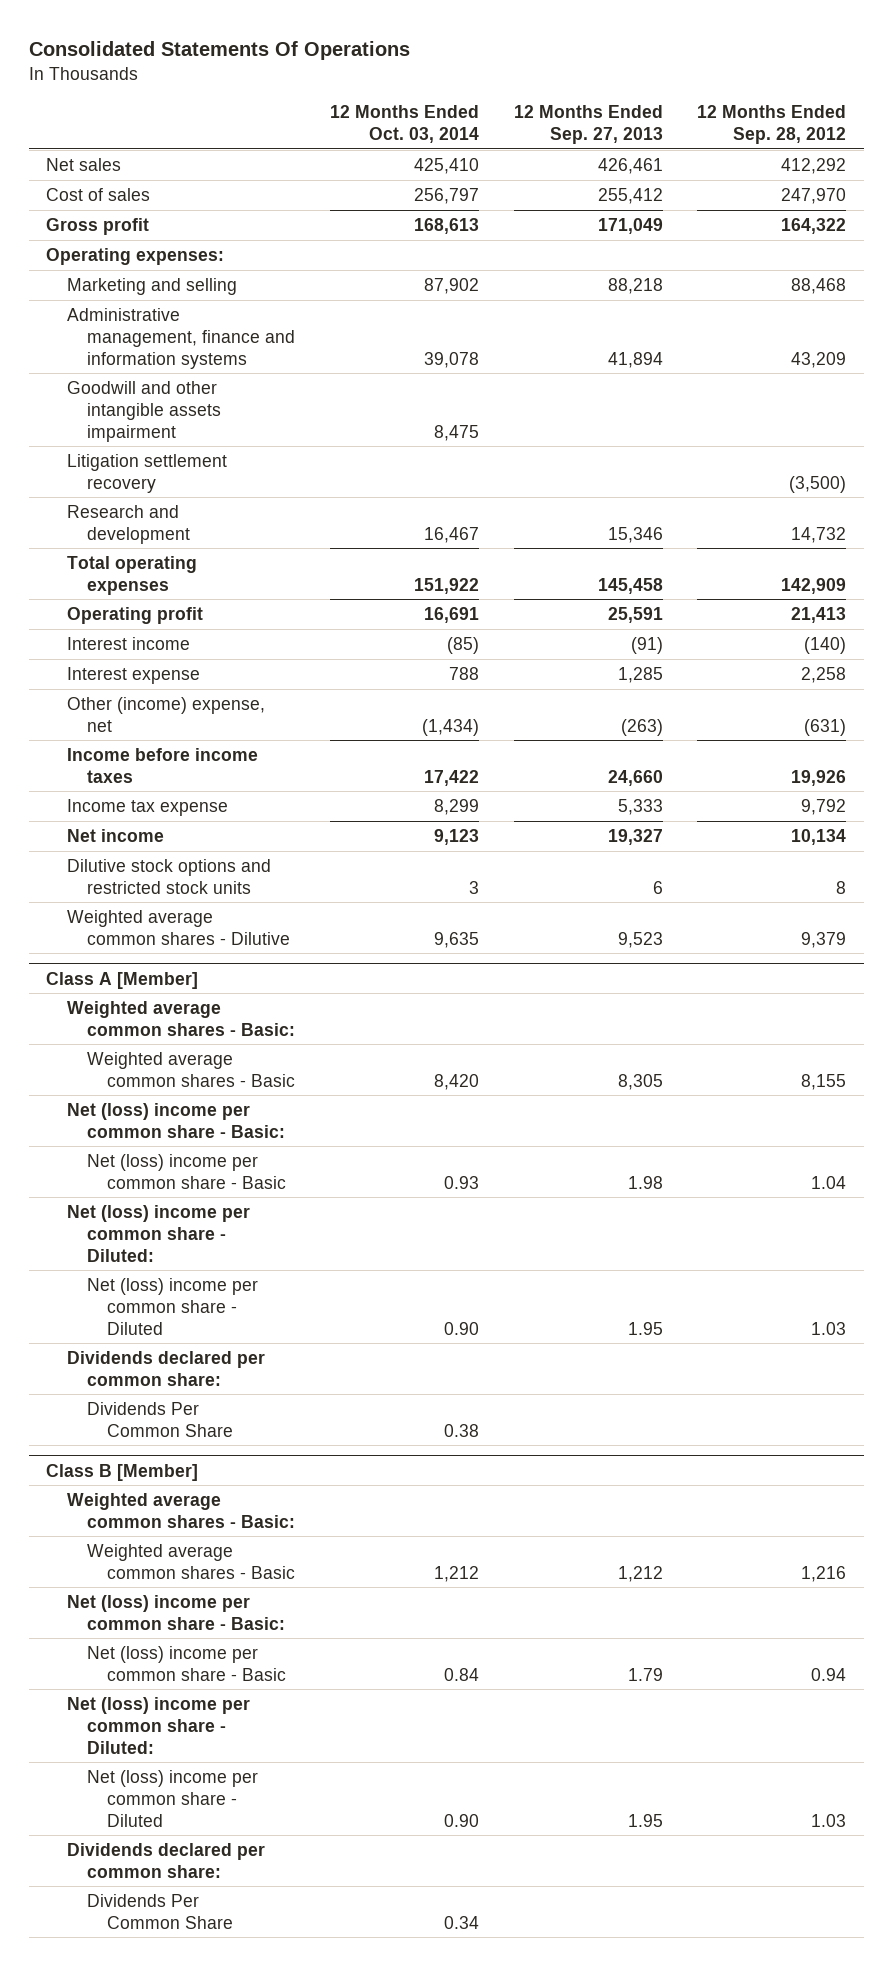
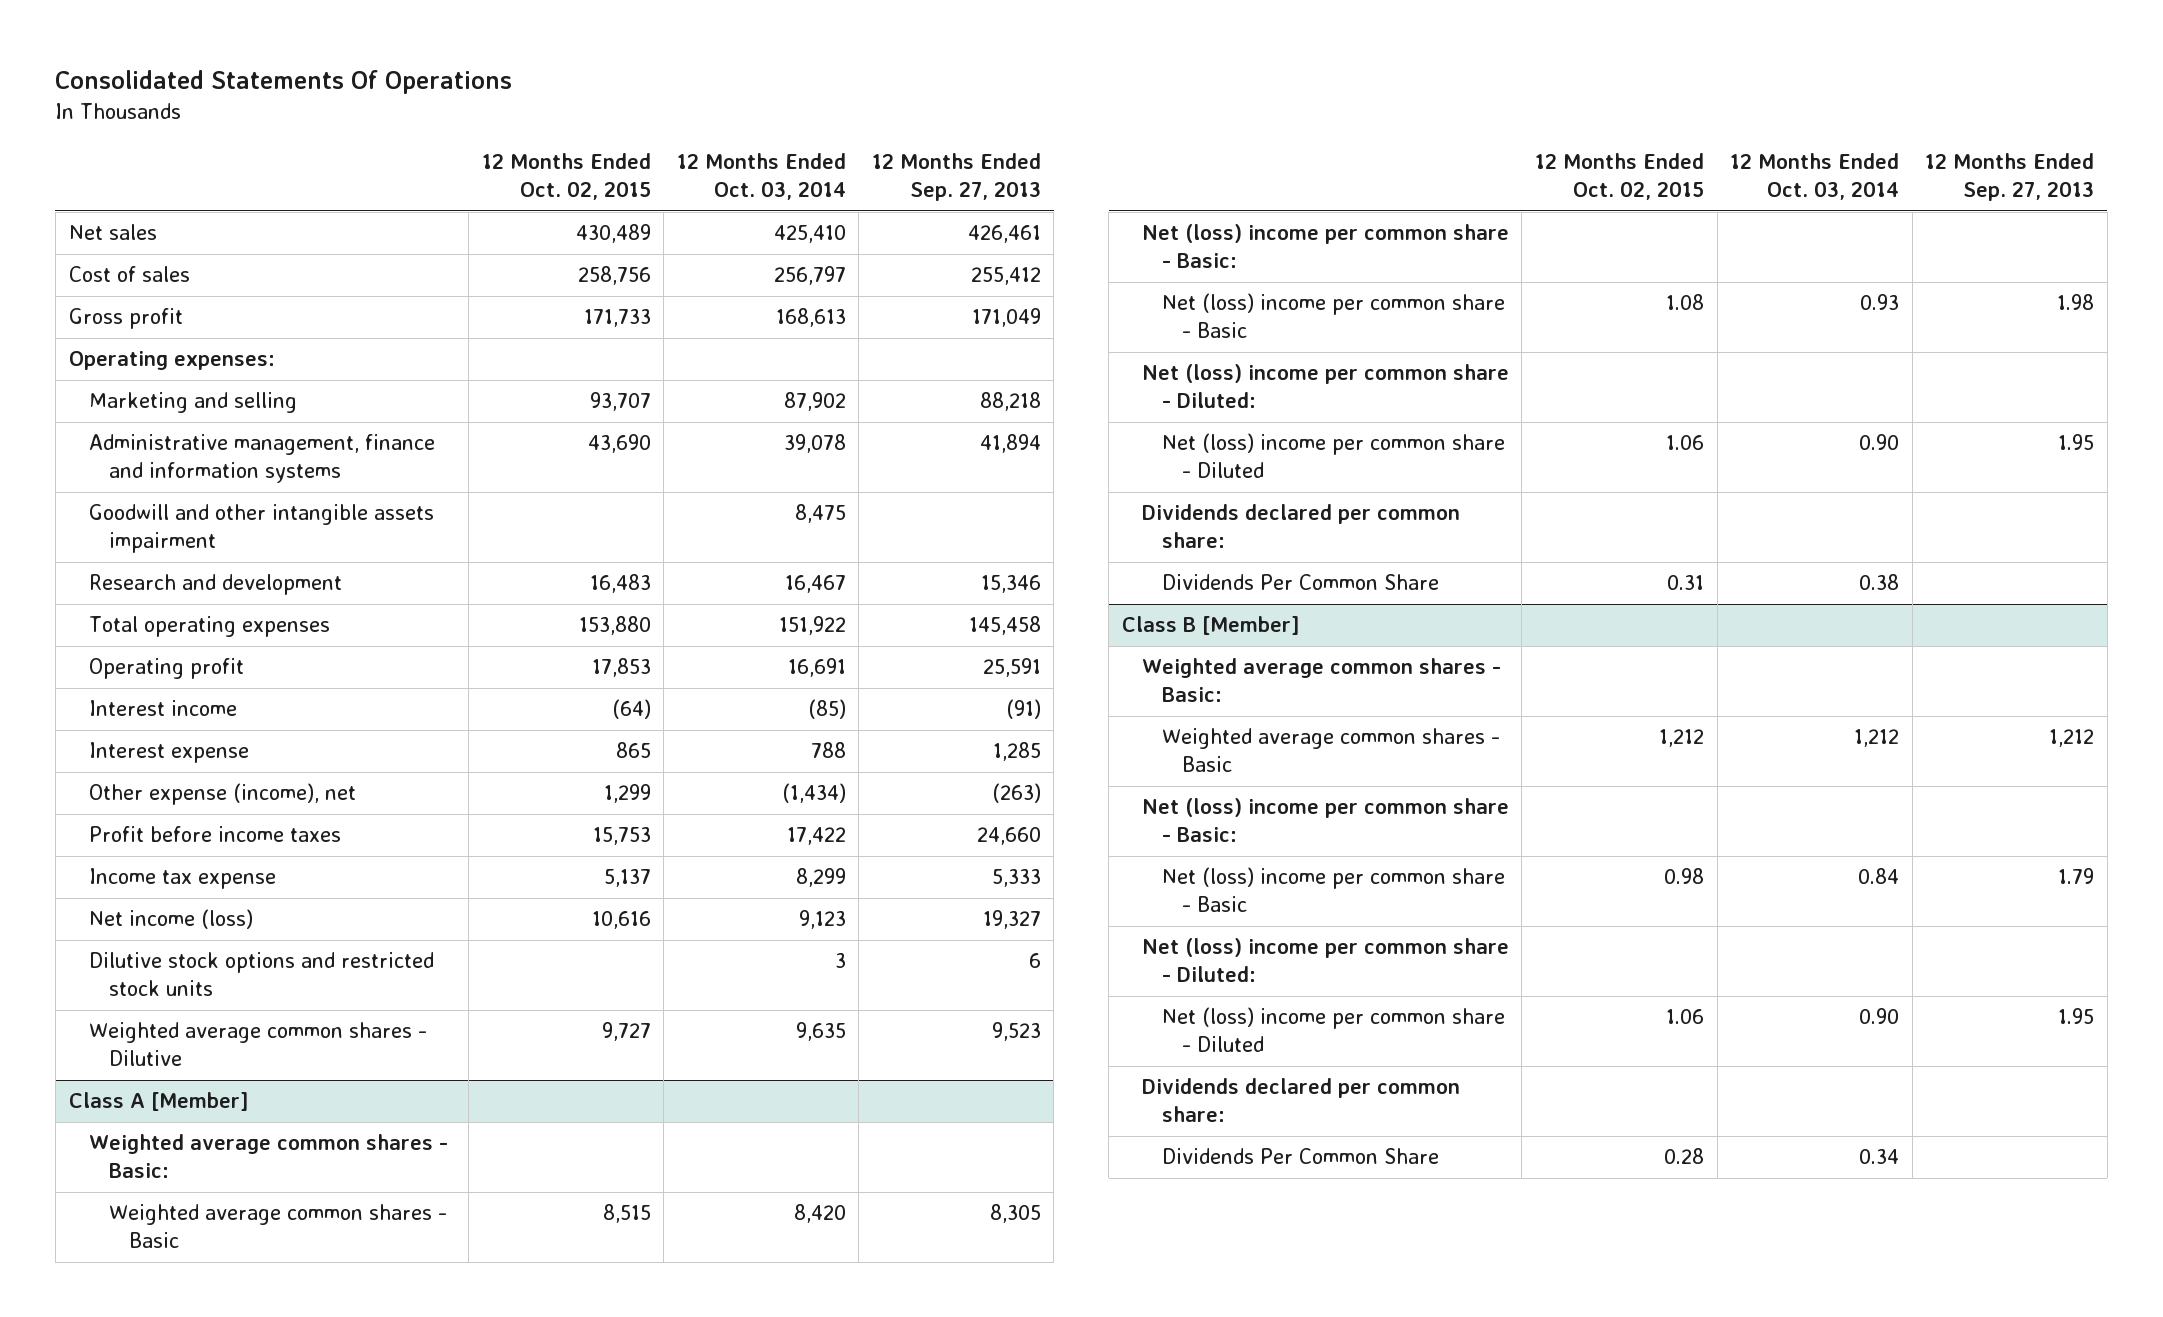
- | 12 Months Ended Oct. 03, 2014 | 12 Months Ended Sep. 27, 2013 | 12 Months Ended Sep. 28, 2012
+ | 12 Months Ended Oct. 02, 2015 | 12 Months Ended Oct. 03, 2014 | 12 Months Ended Sep. 27, 2013
- Litigation settlement recovery | | | (3,500)
- Other (income) expense, net | (1,434) | (263) | (631)
- Income before income taxes | 17,422 | 24,660 | 19,926
+ Other expense (income), net | 1,299 | (1,434) | (263)
+ Profit before income taxes | 15,753 | 17,422 | 24,660
- Net income | 9,123 | 19,327 | 10,134
+ Net income (loss) | 10,616 | 9,123 | 19,327

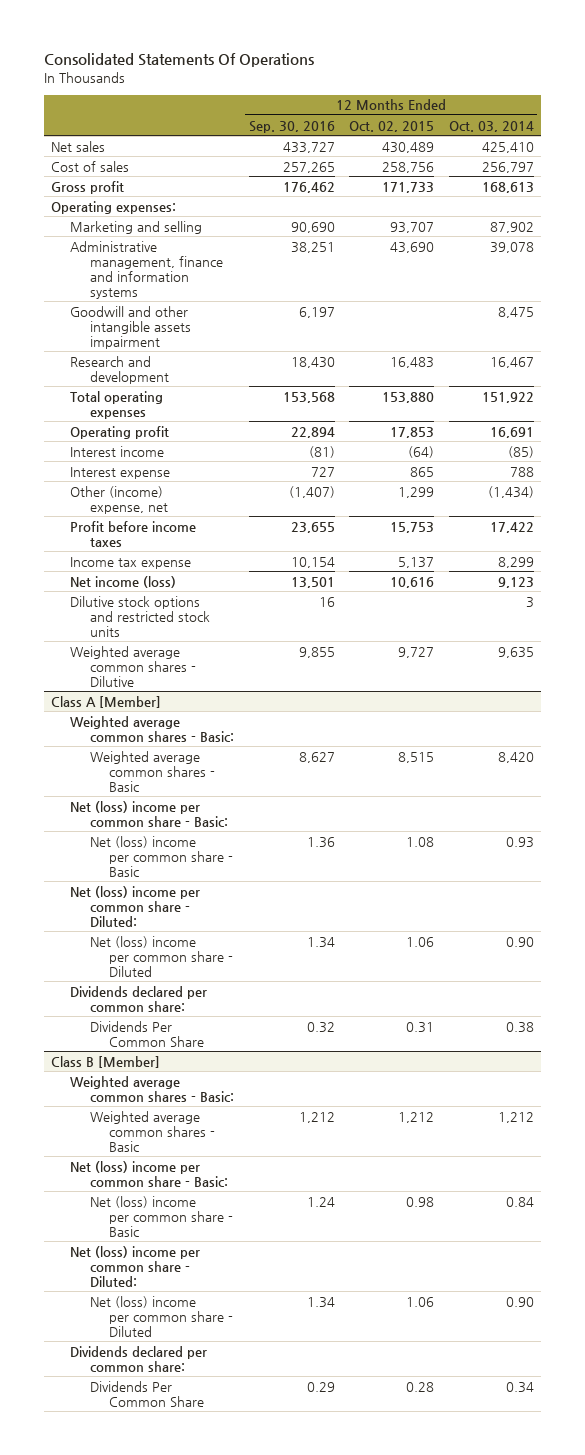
- | 12 Months Ended Oct. 02, 2015 | 12 Months Ended Oct. 03, 2014 | 12 Months Ended Sep. 27, 2013
+ | 12 Months Ended Sep. 30, 2016 | 12 Months Ended Oct. 02, 2015 | 12 Months Ended Oct. 03, 2014
- Other expense (income), net | 1,299 | (1,434) | (263)
+ Other (income) expense, net | (1,407) | 1,299 | (1,434)

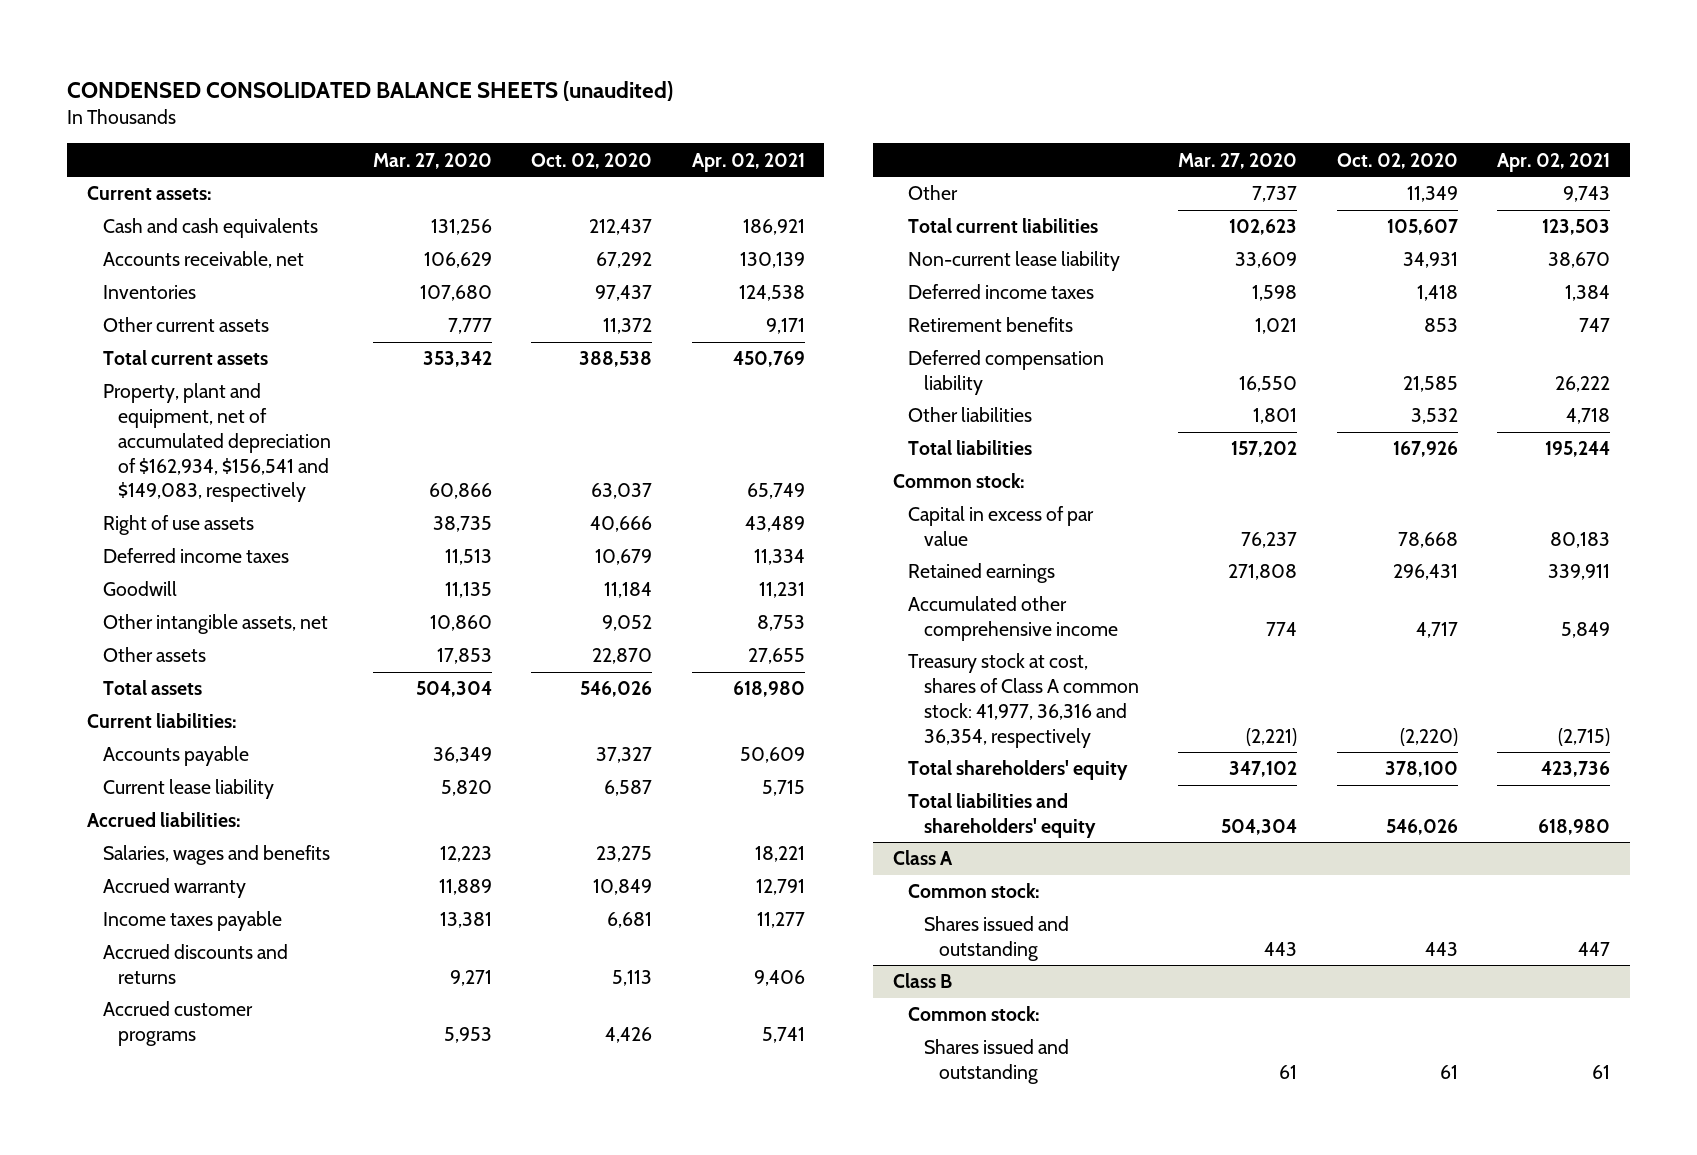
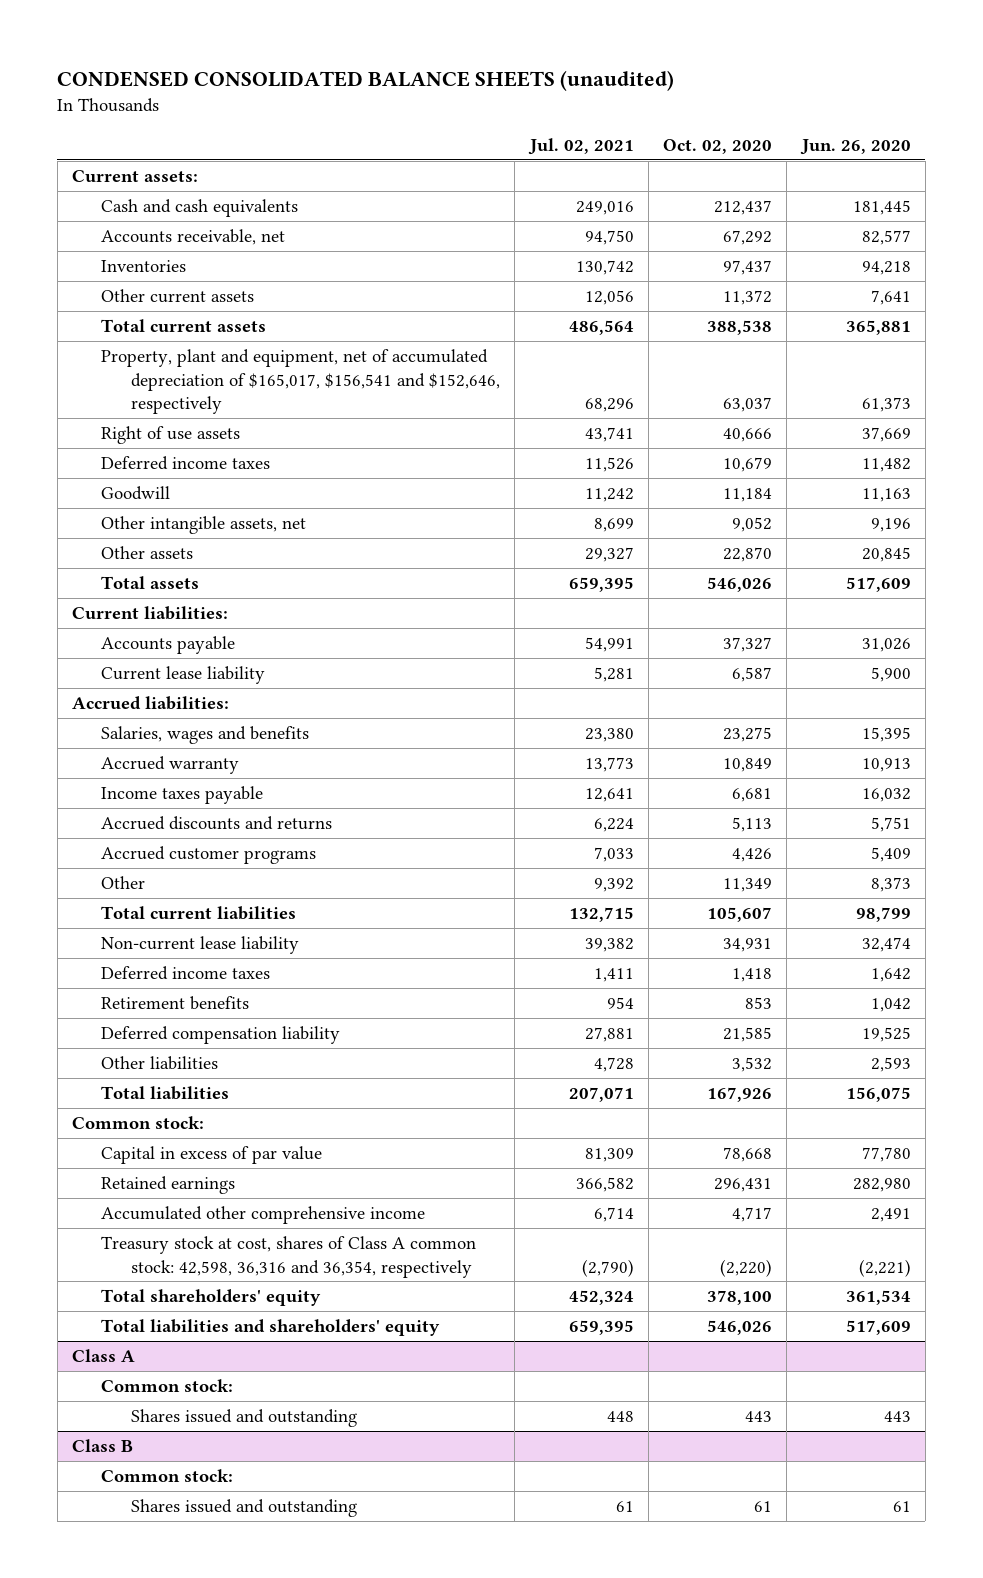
- | Mar. 27, 2020 | Oct. 02, 2020 | Apr. 02, 2021
+ | Jul. 02, 2021 | Oct. 02, 2020 | Jun. 26, 2020
- Property, plant and equipment, net of accumulated depreciation of $162,934, $156,541 and $149,083, respectively | 60,866 | 63,037 | 65,749
+ Property, plant and equipment, net of accumulated depreciation of $165,017, $156,541 and $152,646, respectively | 68,296 | 63,037 | 61,373
- Treasury stock at cost, shares of Class A common stock: 41,977, 36,316 and 36,354, respectively | (2,221) | (2,220) | (2,715)
+ Treasury stock at cost, shares of Class A common stock: 42,598, 36,316 and 36,354, respectively | (2,790) | (2,220) | (2,221)

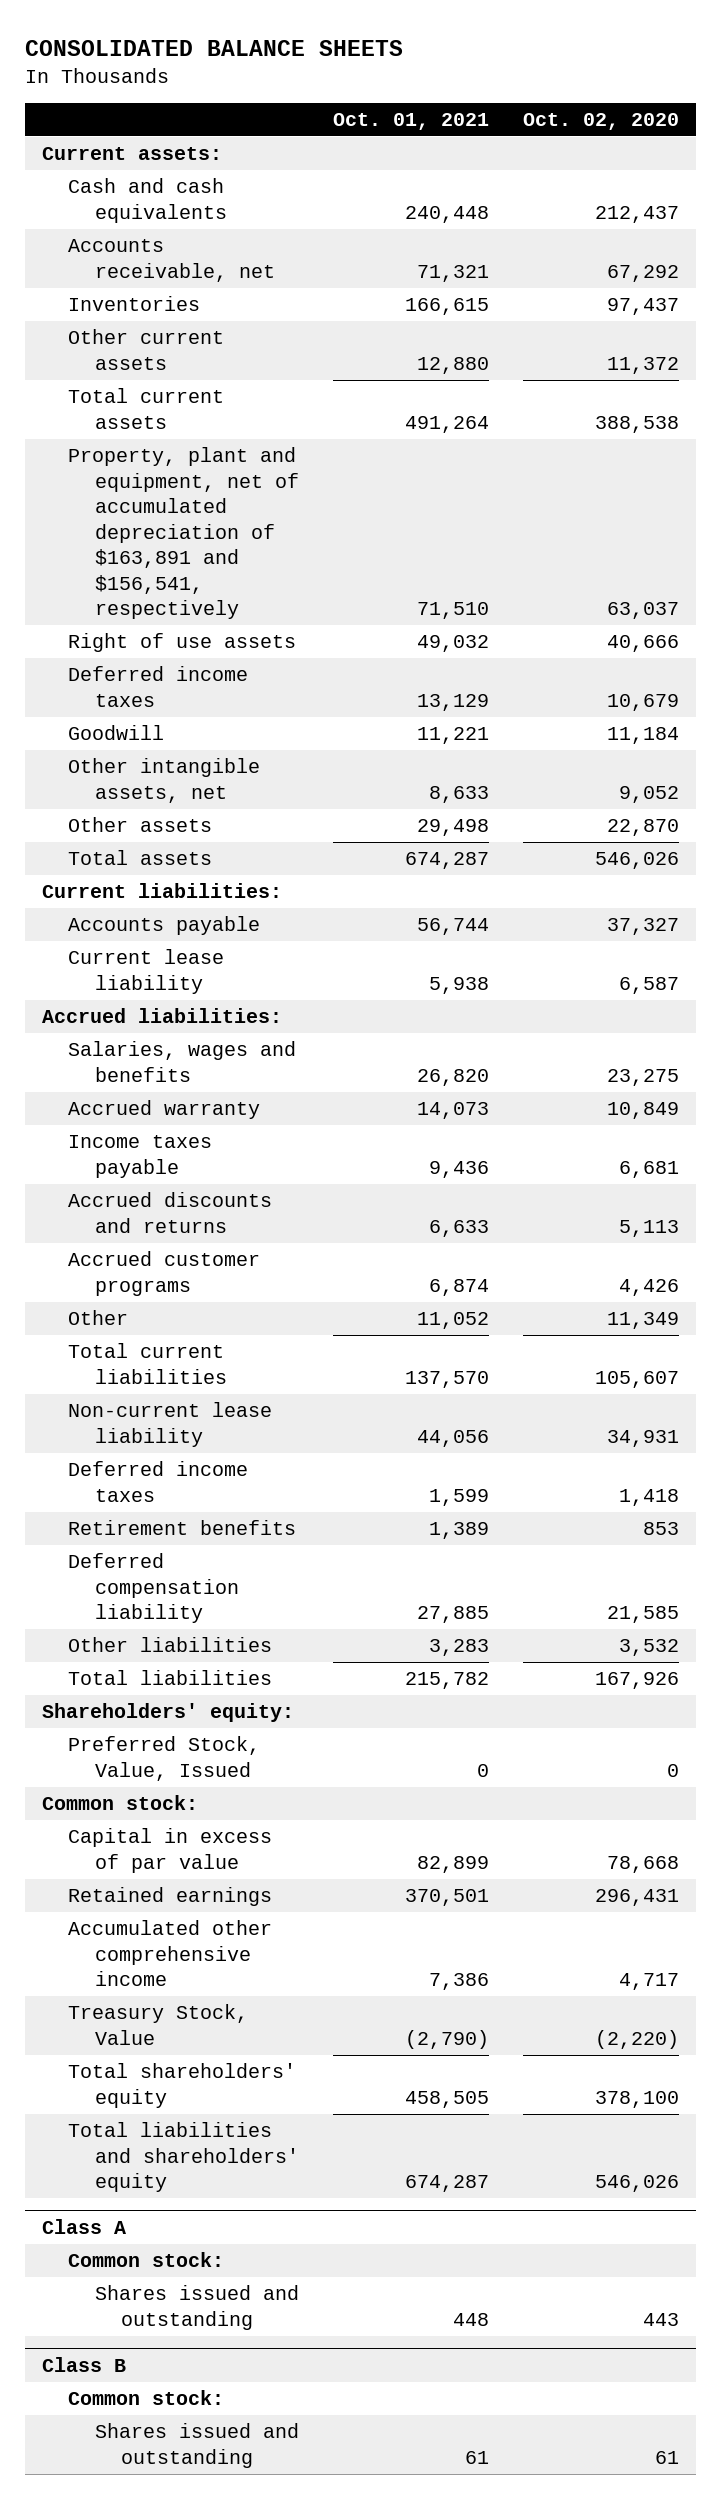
- CONDENSED CONSOLIDATED BALANCE SHEETS (unaudited)
+ CONSOLIDATED BALANCE SHEETS
- | Jul. 02, 2021 | Oct. 02, 2020 | Jun. 26, 2020
+ | Oct. 01, 2021 | Oct. 02, 2020
- Property, plant and equipment, net of accumulated depreciation of $165,017, $156,541 and $152,646, respectively | 68,296 | 63,037 | 61,373
+ Property, plant and equipment, net of accumulated depreciation of $163,891 and $156,541, respectively | 71,510 | 63,037
+ Shareholders' equity:
+ Preferred Stock, Value, Issued | 0 | 0
- Treasury stock at cost, shares of Class A common stock: 42,598, 36,316 and 36,354, respectively | (2,790) | (2,220) | (2,221)
+ Treasury Stock, Value | (2,790) | (2,220)

